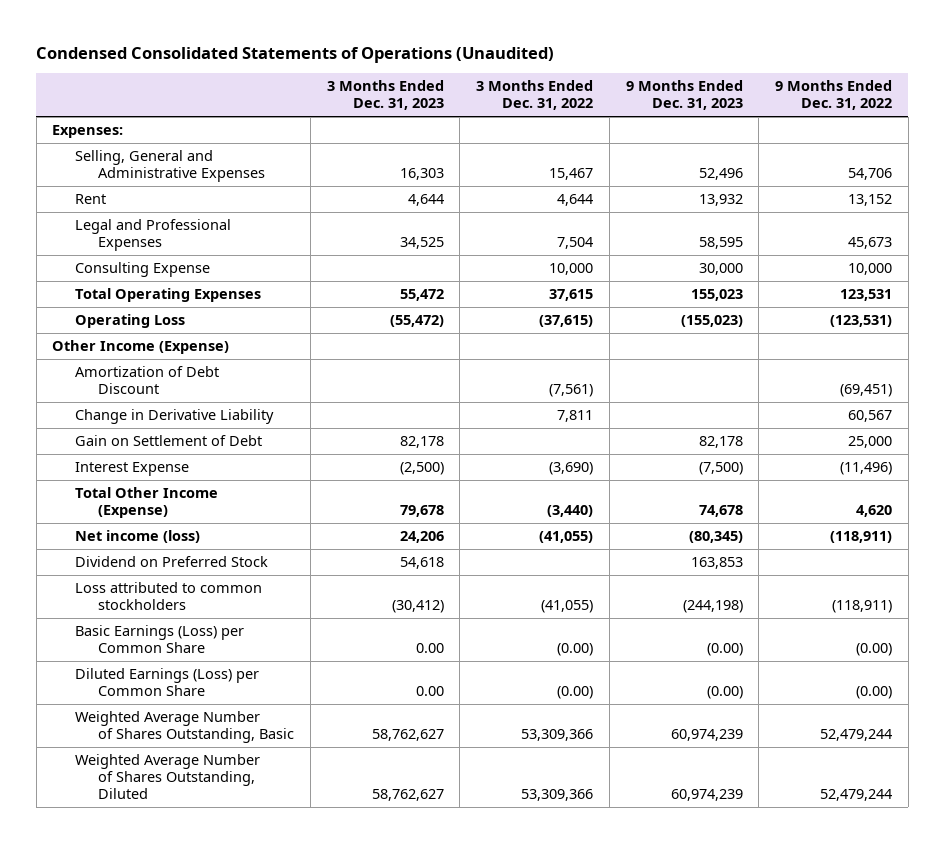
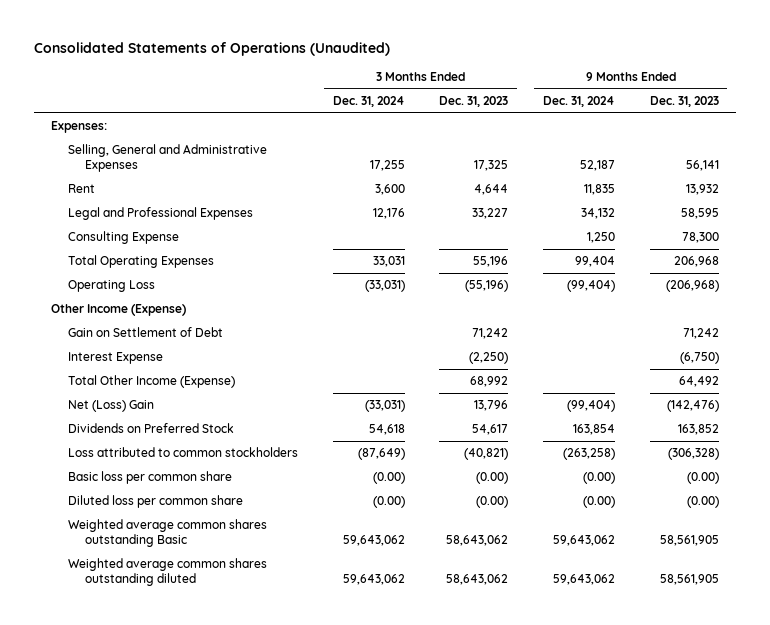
- Condensed Consolidated Statements of Operations (Unaudited)
+ Consolidated Statements of Operations (Unaudited)
- | 3 Months Ended Dec. 31, 2023 | 3 Months Ended Dec. 31, 2022 | 9 Months Ended Dec. 31, 2023 | 9 Months Ended Dec. 31, 2022
+ | 3 Months Ended Dec. 31, 2024 | 3 Months Ended Dec. 31, 2023 | 9 Months Ended Dec. 31, 2024 | 9 Months Ended Dec. 31, 2023
- Selling, General and Administrative Expenses | 16,303 | 15,467 | 52,496 | 54,706
+ Selling, General and Administrative Expenses | 17,255 | 17,325 | 52,187 | 56,141
- Legal and Professional Expenses | 34,525 | 7,504 | 58,595 | 45,673
- Consulting Expense | | 10,000 | 30,000 | 10,000
- Total Operating Expenses | 55,472 | 37,615 | 155,023 | 123,531
- Operating Loss | (55,472) | (37,615) | (155,023) | (123,531)
+ Legal and Professional Expenses | 12,176 | 33,227 | 34,132 | 58,595
+ Consulting Expense | | | 1,250 | 78,300
+ Total Operating Expenses | 33,031 | 55,196 | 99,404 | 206,968
+ Operating Loss | (33,031) | (55,196) | (99,404) | (206,968)
- Amortization of Debt Discount | | (7,561) | | (69,451)
- Change in Derivative Liability | | 7,811 | | 60,567
- Gain on Settlement of Debt | 82,178 | | 82,178 | 25,000
- Interest Expense | (2,500) | (3,690) | (7,500) | (11,496)
- Total Other Income (Expense) | 79,678 | (3,440) | 74,678 | 4,620
- Net income (loss) | 24,206 | (41,055) | (80,345) | (118,911)
- Dividend on Preferred Stock | 54,618 | | 163,853 |
- Loss attributed to common stockholders | (30,412) | (41,055) | (244,198) | (118,911)
- Basic Earnings (Loss) per Common Share | 0.00 | (0.00) | (0.00) | (0.00)
- Diluted Earnings (Loss) per Common Share | 0.00 | (0.00) | (0.00) | (0.00)
- Weighted Average Number of Shares Outstanding, Basic | 58,762,627 | 53,309,366 | 60,974,239 | 52,479,244
- Weighted Average Number of Shares Outstanding, Diluted | 58,762,627 | 53,309,366 | 60,974,239 | 52,479,244
+ Gain on Settlement of Debt | | 71,242 | | 71,242
+ Interest Expense | | (2,250) | | (6,750)
+ Total Other Income (Expense) | | 68,992 | | 64,492
+ Net (Loss) Gain | (33,031) | 13,796 | (99,404) | (142,476)
+ Dividends on Preferred Stock | 54,618 | 54,617 | 163,854 | 163,852
+ Loss attributed to common stockholders | (87,649) | (40,821) | (263,258) | (306,328)
+ Basic loss per common share | (0.00) | (0.00) | (0.00) | (0.00)
+ Diluted loss per common share | (0.00) | (0.00) | (0.00) | (0.00)
+ Weighted average common shares outstanding Basic | 59,643,062 | 58,643,062 | 59,643,062 | 58,561,905
+ Weighted average common shares outstanding diluted | 59,643,062 | 58,643,062 | 59,643,062 | 58,561,905

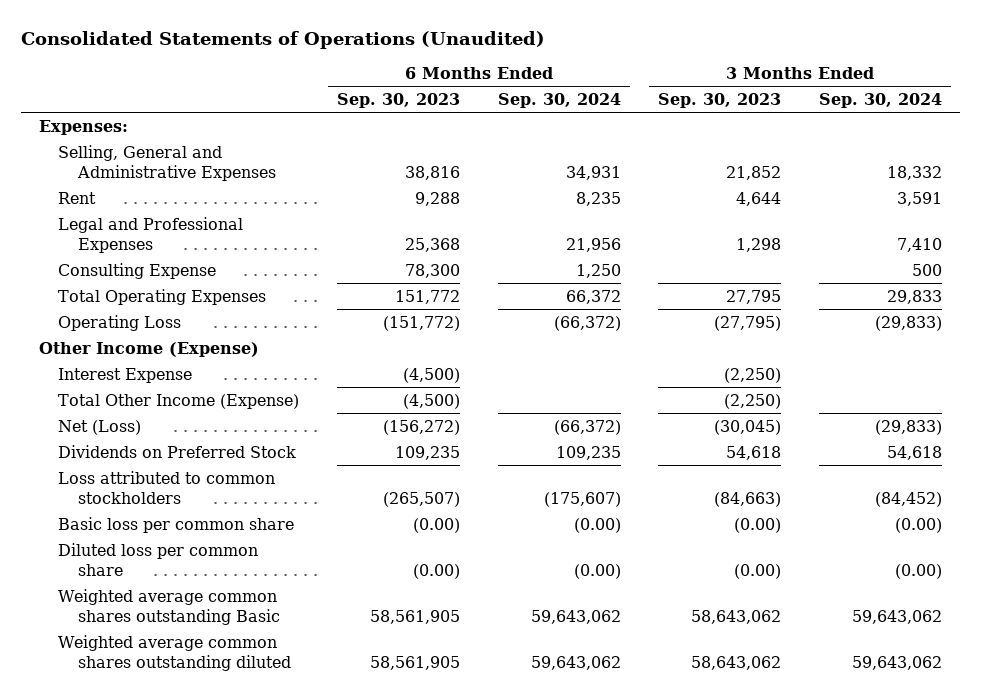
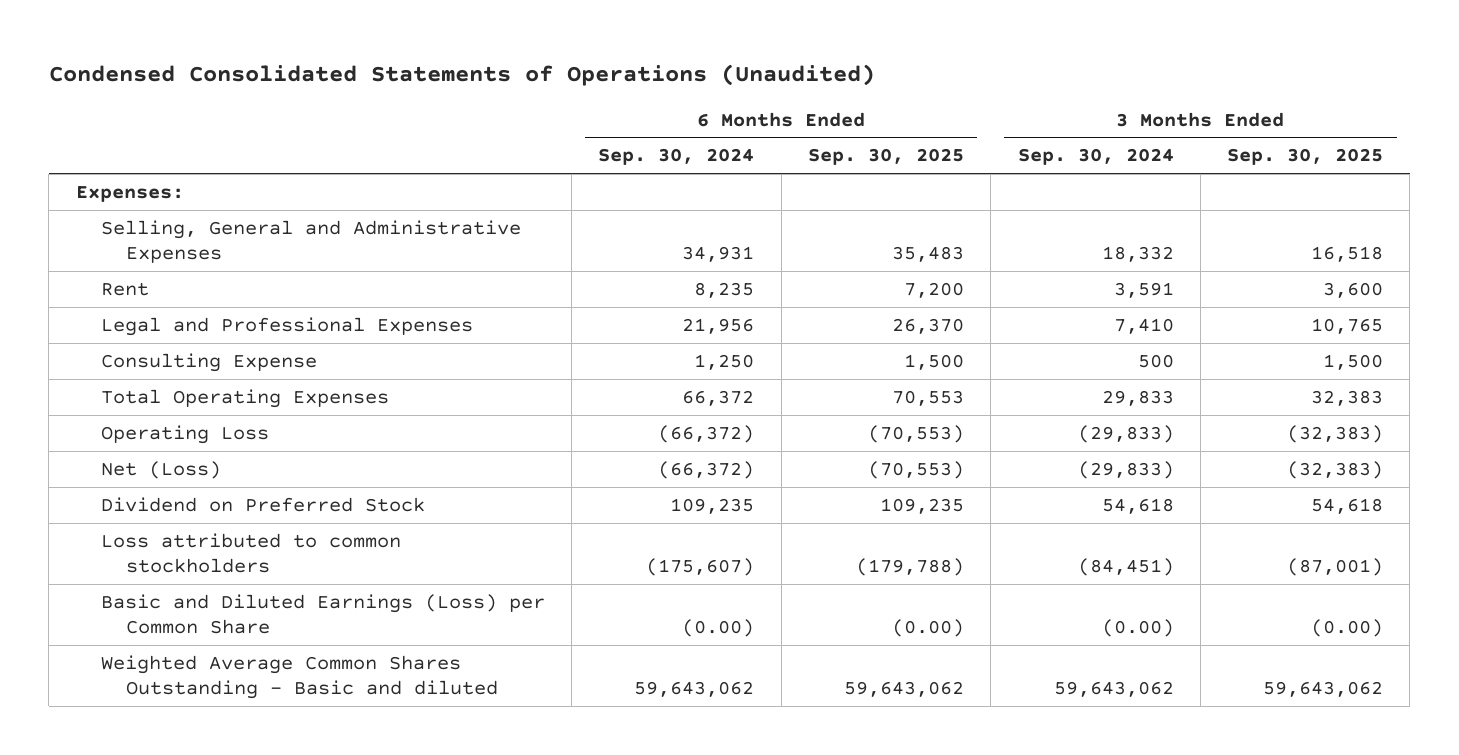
- Consolidated Statements of Operations (Unaudited)
+ Condensed Consolidated Statements of Operations (Unaudited)
- | 6 Months Ended Sep. 30, 2023 | 6 Months Ended Sep. 30, 2024 | 3 Months Ended Sep. 30, 2023 | 3 Months Ended Sep. 30, 2024
+ | 6 Months Ended Sep. 30, 2024 | 6 Months Ended Sep. 30, 2025 | 3 Months Ended Sep. 30, 2024 | 3 Months Ended Sep. 30, 2025
- Other Income (Expense)
- Interest Expense | (4,500) | | (2,250) |
- Total Other Income (Expense) | (4,500) | | (2,250) |
- Dividends on Preferred Stock | 109,235 | 109,235 | 54,618 | 54,618
- Loss attributed to common stockholders | (265,507) | (175,607) | (84,663) | (84,452)
- Basic loss per common share | (0.00) | (0.00) | (0.00) | (0.00)
- Diluted loss per common share | (0.00) | (0.00) | (0.00) | (0.00)
- Weighted average common shares outstanding Basic | 58,561,905 | 59,643,062 | 58,643,062 | 59,643,062
- Weighted average common shares outstanding diluted | 58,561,905 | 59,643,062 | 58,643,062 | 59,643,062
+ Dividend on Preferred Stock | 109,235 | 109,235 | 54,618 | 54,618
+ Loss attributed to common stockholders | (175,607) | (179,788) | (84,451) | (87,001)
+ Basic and Diluted Earnings (Loss) per Common Share | (0.00) | (0.00) | (0.00) | (0.00)
+ Weighted Average Common Shares Outstanding - Basic and diluted | 59,643,062 | 59,643,062 | 59,643,062 | 59,643,062

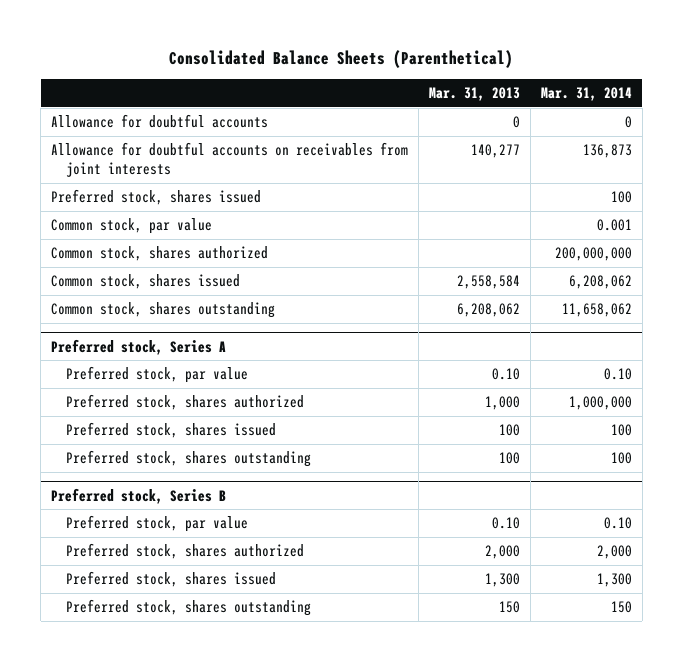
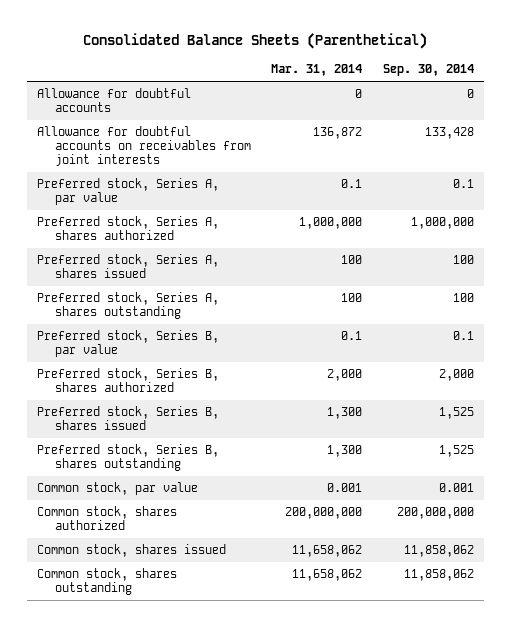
- | Mar. 31, 2013 | Mar. 31, 2014
+ | Mar. 31, 2014 | Sep. 30, 2014
- Allowance for doubtful accounts on receivables from joint interests | 140,277 | 136,873
- Preferred stock, shares issued | | 100
+ Allowance for doubtful accounts on receivables from joint interests | 136,872 | 133,428
+ Preferred stock, Series A, par value | 0.1 | 0.1
+ Preferred stock, Series A, shares authorized | 1,000,000 | 1,000,000
+ Preferred stock, Series A, shares issued | 100 | 100
+ Preferred stock, Series A, shares outstanding | 100 | 100
+ Preferred stock, Series B, par value | 0.1 | 0.1
+ Preferred stock, Series B, shares authorized | 2,000 | 2,000
+ Preferred stock, Series B, shares issued | 1,300 | 1,525
+ Preferred stock, Series B, shares outstanding | 1,300 | 1,525
- Common stock, shares issued | 2,558,584 | 6,208,062
+ Common stock, shares issued | 11,658,062 | 11,858,062
- Preferred stock, Series A
- Preferred stock, par value | 0.10 | 0.10
- Preferred stock, shares authorized | 1,000 | 1,000,000
- Preferred stock, shares issued | 100 | 100
- Preferred stock, shares outstanding | 100 | 100
- Preferred stock, Series B
- Preferred stock, par value | 0.10 | 0.10
- Preferred stock, shares authorized | 2,000 | 2,000
- Preferred stock, shares issued | 1,300 | 1,300
- Preferred stock, shares outstanding | 150 | 150

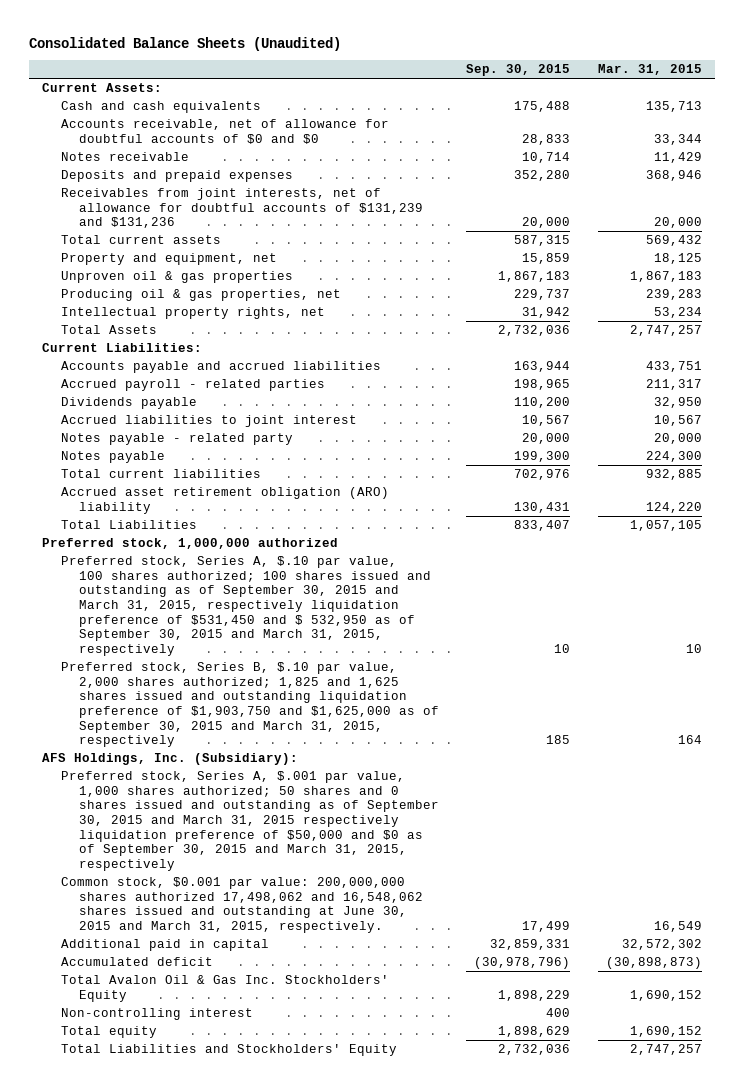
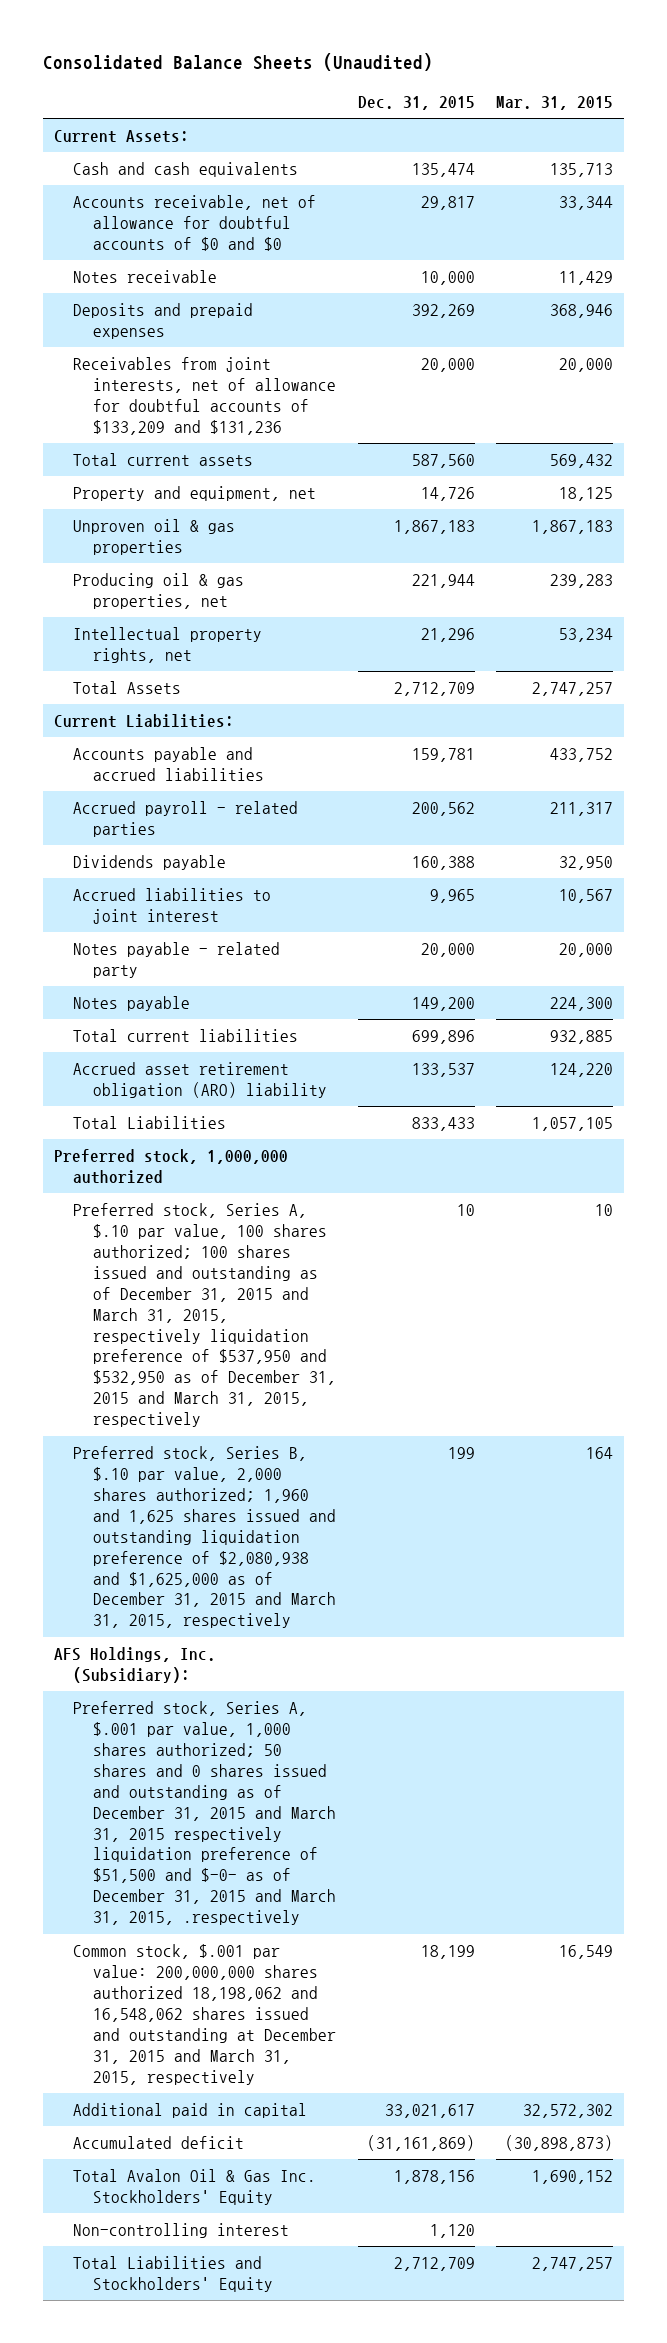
- | Sep. 30, 2015 | Mar. 31, 2015
+ | Dec. 31, 2015 | Mar. 31, 2015
- Receivables from joint interests, net of allowance for doubtful accounts of $131,239 and $131,236 | 20,000 | 20,000
+ Receivables from joint interests, net of allowance for doubtful accounts of $133,209 and $131,236 | 20,000 | 20,000
- Accounts payable and accrued liabilities | 163,944 | 433,751
+ Accounts payable and accrued liabilities | 159,781 | 433,752
- Preferred stock, Series A, $.10 par value, 100 shares authorized; 100 shares issued and outstanding as of September 30, 2015 and March 31, 2015, respectively liquidation preference of $531,450 and $ 532,950 as of September 30, 2015 and March 31, 2015, respectively | 10 | 10
- Preferred stock, Series B, $.10 par value, 2,000 shares authorized; 1,825 and 1,625 shares issued and outstanding liquidation preference of $1,903,750 and $1,625,000 as of September 30, 2015 and March 31, 2015, respectively | 185 | 164
+ Preferred stock, Series A, $.10 par value, 100 shares authorized; 100 shares issued and outstanding as of December 31, 2015 and March 31, 2015, respectively liquidation preference of $537,950 and $532,950 as of December 31, 2015 and March 31, 2015, respectively | 10 | 10
+ Preferred stock, Series B, $.10 par value, 2,000 shares authorized; 1,960 and 1,625 shares issued and outstanding liquidation preference of $2,080,938 and $1,625,000 as of December 31, 2015 and March 31, 2015, respectively | 199 | 164
- Preferred stock, Series A, $.001 par value, 1,000 shares authorized; 50 shares and 0 shares issued and outstanding as of September 30, 2015 and March 31, 2015 respectively liquidation preference of $50,000 and $0 as of September 30, 2015 and March 31, 2015, respectively
- Common stock, $0.001 par value: 200,000,000 shares authorized 17,498,062 and 16,548,062 shares issued and outstanding at June 30, 2015 and March 31, 2015, respectively. | 17,499 | 16,549
+ Preferred stock, Series A, $.001 par value, 1,000 shares authorized; 50 shares and 0 shares issued and outstanding as of December 31, 2015 and March 31, 2015 respectively liquidation preference of $51,500 and $-0- as of December 31, 2015 and March 31, 2015, .respectively
+ Common stock, $.001 par value: 200,000,000 shares authorized 18,198,062 and 16,548,062 shares issued and outstanding at December 31, 2015 and March 31, 2015, respectively | 18,199 | 16,549
- Total equity | 1,898,629 | 1,690,152

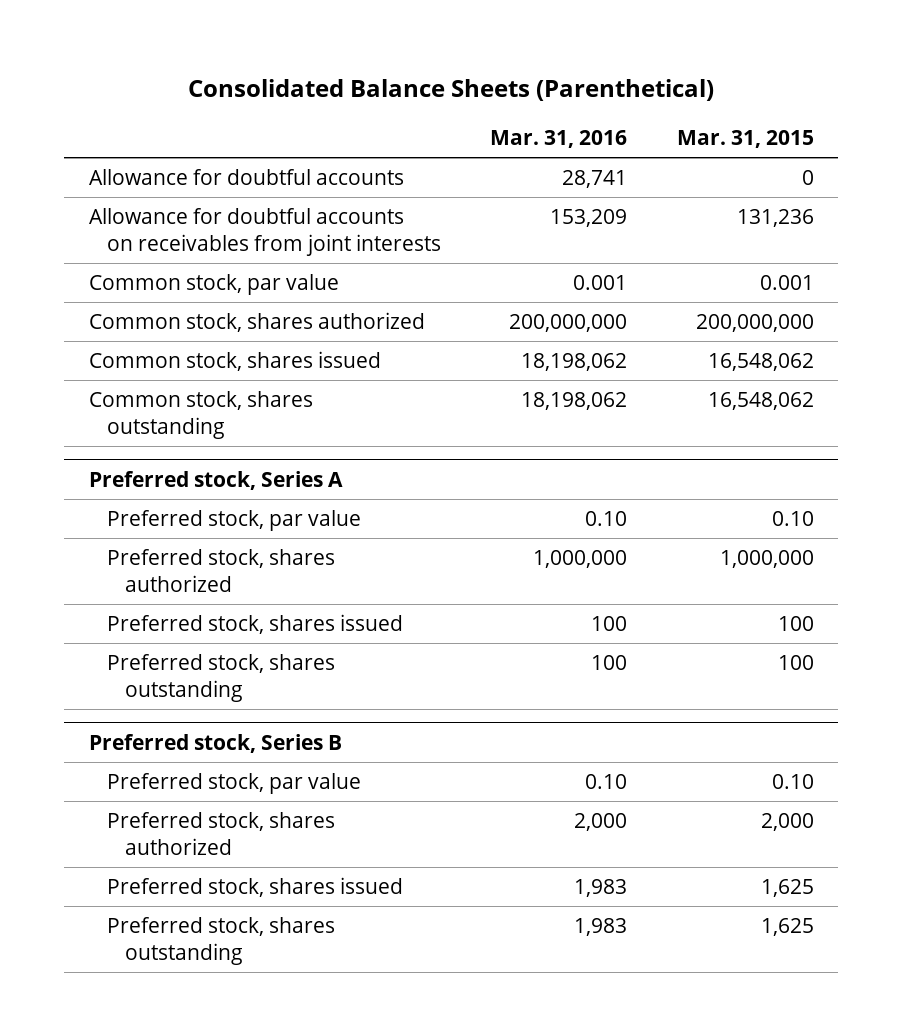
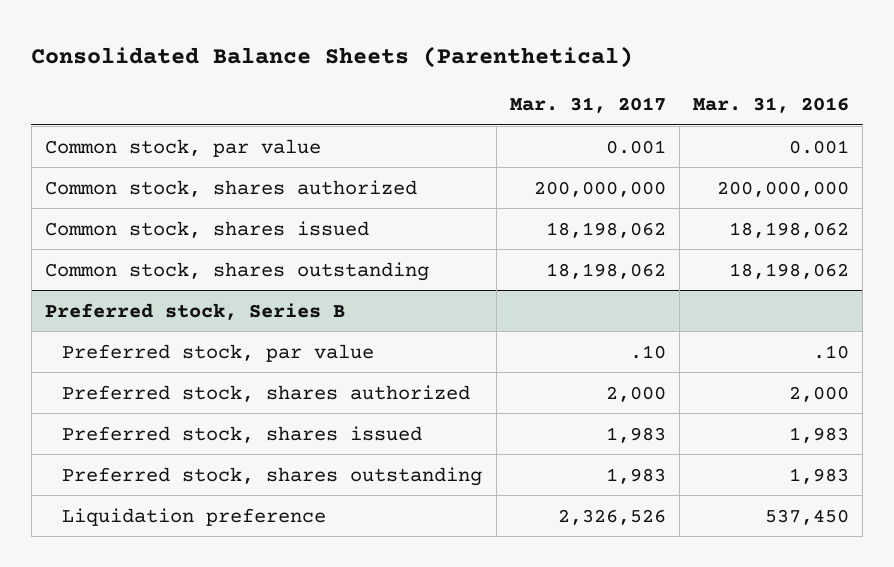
- | Mar. 31, 2016 | Mar. 31, 2015
+ | Mar. 31, 2017 | Mar. 31, 2016
- Allowance for doubtful accounts | 28,741 | 0
- Allowance for doubtful accounts on receivables from joint interests | 153,209 | 131,236
- Preferred stock, Series A
- Preferred stock, par value | 0.10 | 0.10
- Preferred stock, shares authorized | 1,000,000 | 1,000,000
- Preferred stock, shares issued | 100 | 100
- Preferred stock, shares outstanding | 100 | 100
@ Preferred stock, Series B
- Preferred stock, par value | 0.10 | 0.10
+ Preferred stock, par value | .10 | .10
+ Liquidation preference | 2,326,526 | 537,450

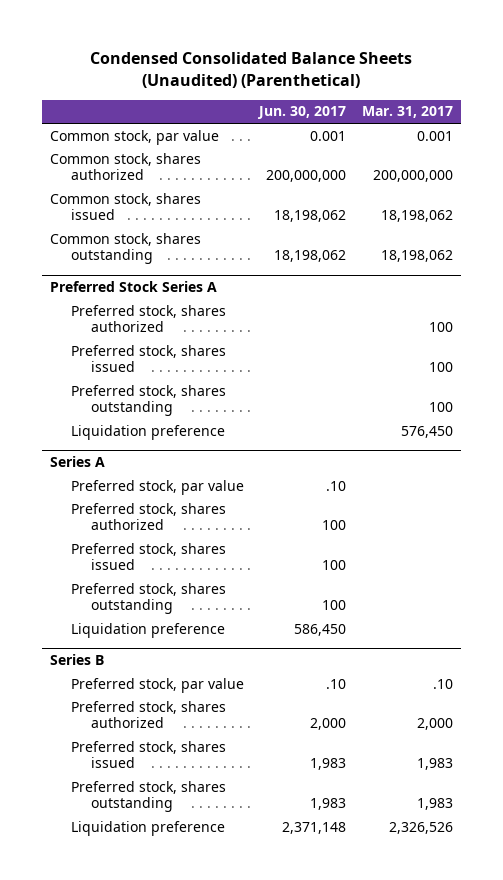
- Consolidated Balance Sheets (Parenthetical)
+ Condensed Consolidated Balance Sheets (Unaudited) (Parenthetical)
- | Mar. 31, 2017 | Mar. 31, 2016
+ | Jun. 30, 2017 | Mar. 31, 2017
- Preferred stock, Series B
+ Preferred Stock Series A
+ Preferred stock, shares authorized | | 100
+ Preferred stock, shares issued | | 100
+ Preferred stock, shares outstanding | | 100
+ Liquidation preference | | 576,450
+ Series A
+ Preferred stock, par value | .10 |
+ Preferred stock, shares authorized | 100 |
+ Preferred stock, shares issued | 100 |
+ Preferred stock, shares outstanding | 100 |
+ Liquidation preference | 586,450 |
+ Series B

